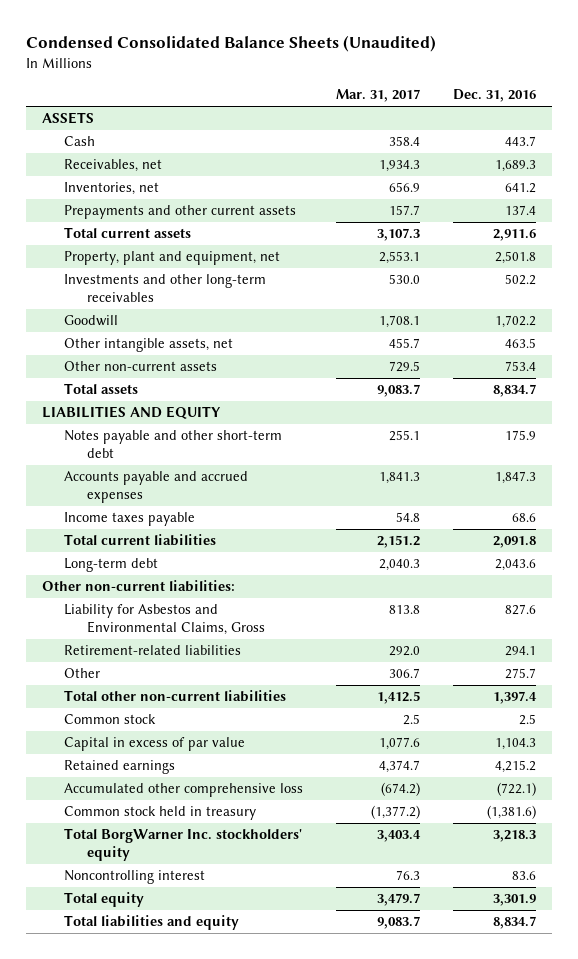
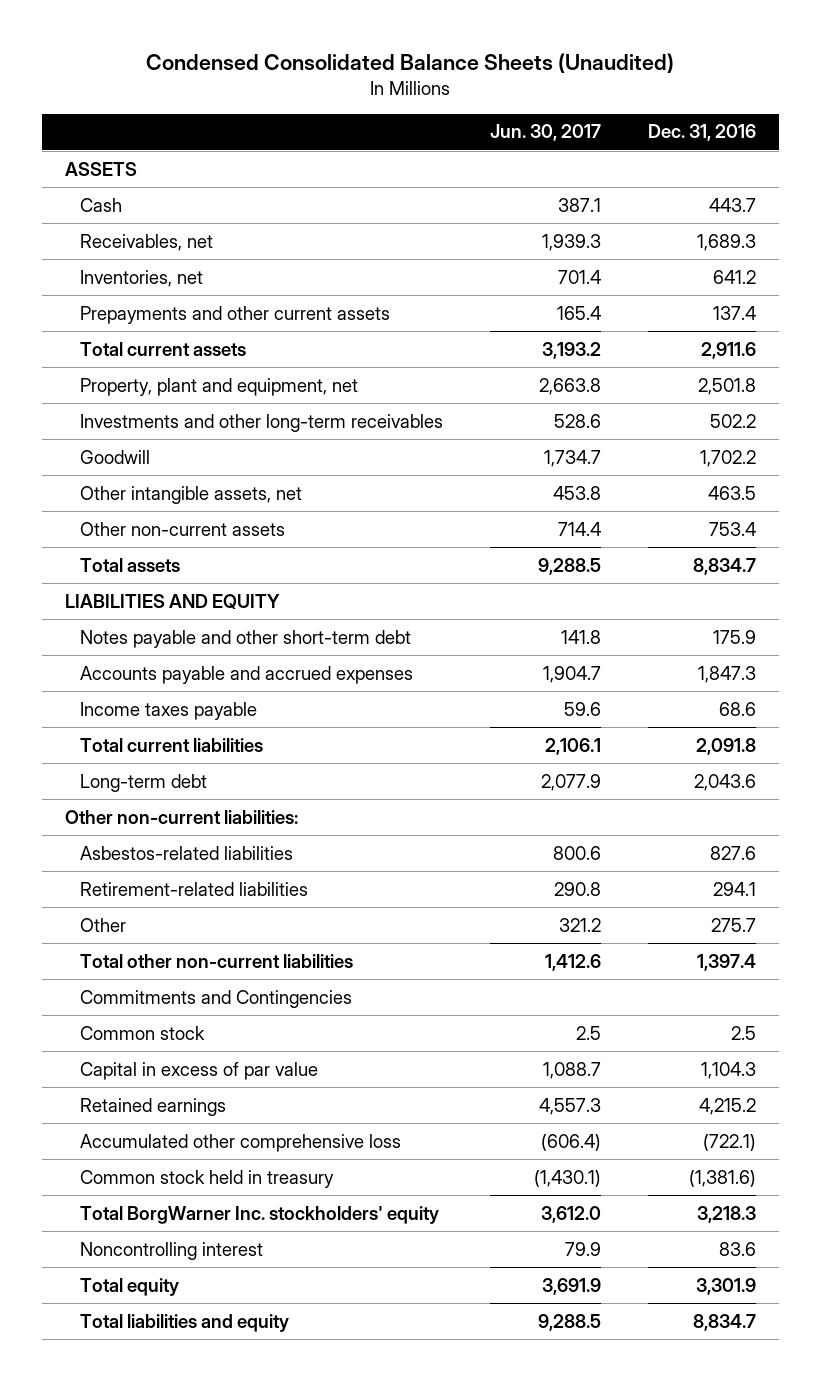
- | Mar. 31, 2017 | Dec. 31, 2016
+ | Jun. 30, 2017 | Dec. 31, 2016
- Liability for Asbestos and Environmental Claims, Gross | 813.8 | 827.6
+ Asbestos-related liabilities | 800.6 | 827.6
+ Commitments and Contingencies

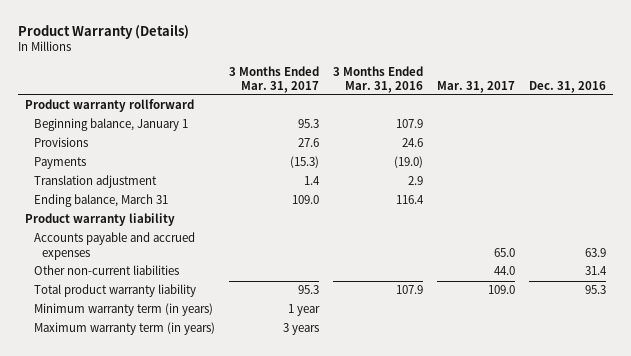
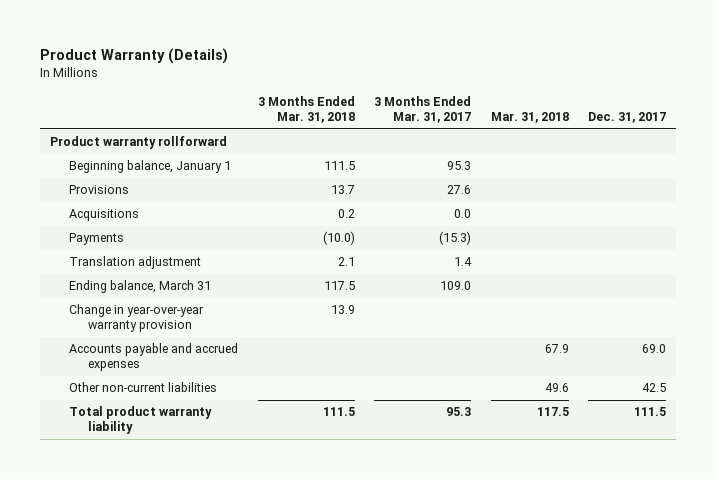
- | 3 Months Ended Mar. 31, 2017 | 3 Months Ended Mar. 31, 2016 | Mar. 31, 2017 | Dec. 31, 2016
+ | 3 Months Ended Mar. 31, 2018 | 3 Months Ended Mar. 31, 2017 | Mar. 31, 2018 | Dec. 31, 2017
+ Acquisitions | 0.2 | 0.0 | |
- Product warranty liability
+ Change in year-over-year warranty provision | 13.9 | | |
- Minimum warranty term (in years) | 1 year | | |
- Maximum warranty term (in years) | 3 years | | |

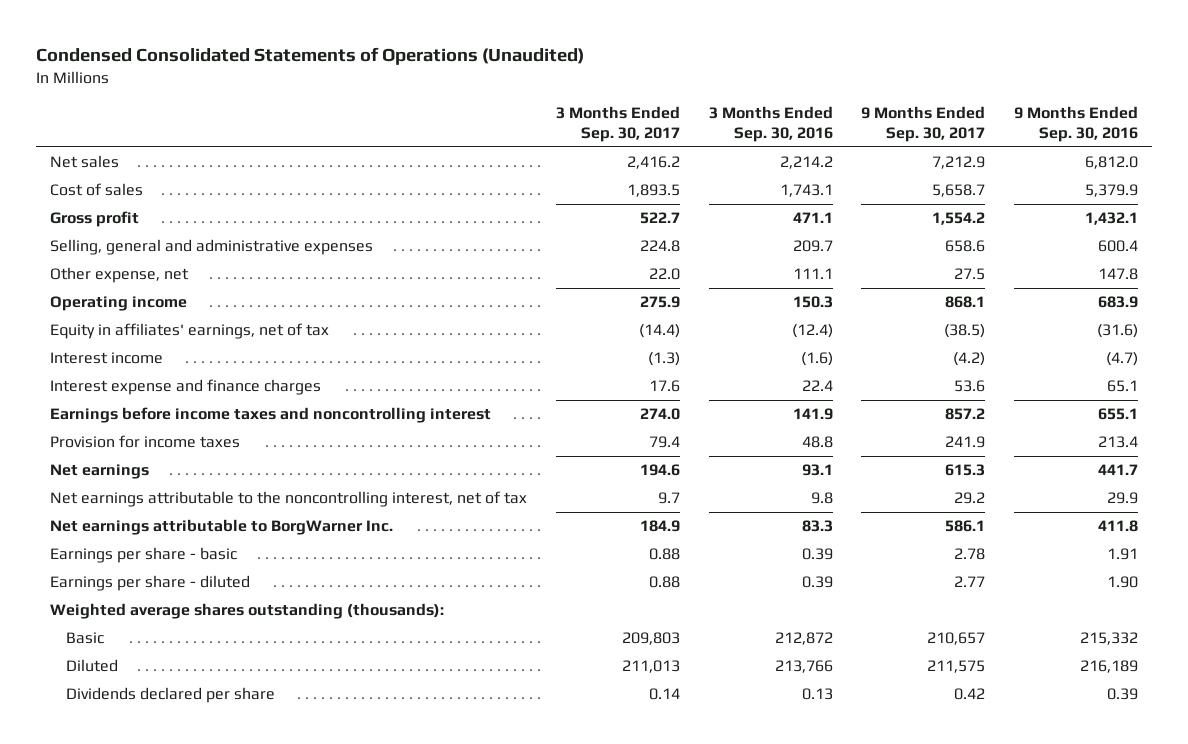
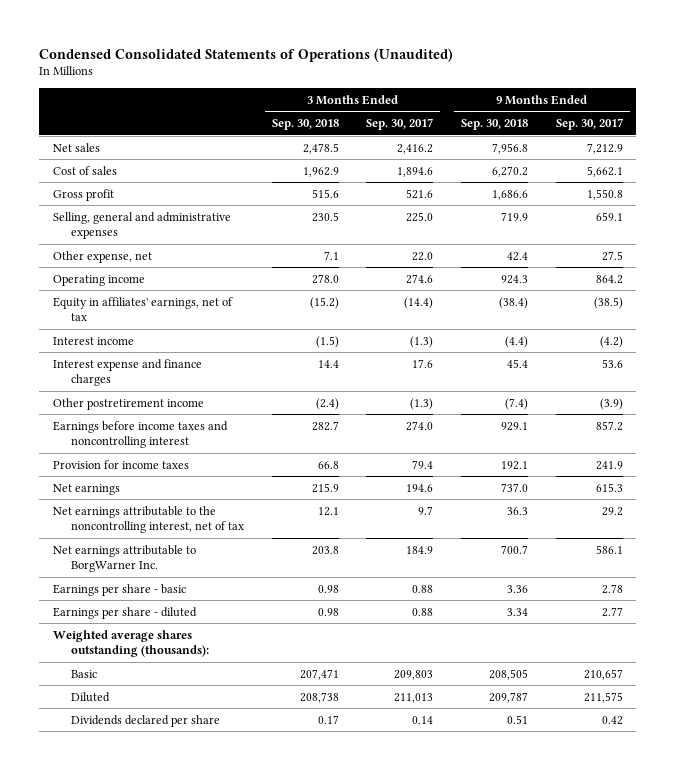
- | 3 Months Ended Sep. 30, 2017 | 3 Months Ended Sep. 30, 2016 | 9 Months Ended Sep. 30, 2017 | 9 Months Ended Sep. 30, 2016
+ | 3 Months Ended Sep. 30, 2018 | 3 Months Ended Sep. 30, 2017 | 9 Months Ended Sep. 30, 2018 | 9 Months Ended Sep. 30, 2017
- Cost of sales | 1,893.5 | 1,743.1 | 5,658.7 | 5,379.9
- Gross profit | 522.7 | 471.1 | 1,554.2 | 1,432.1
- Selling, general and administrative expenses | 224.8 | 209.7 | 658.6 | 600.4
+ Cost of sales | 1,962.9 | 1,894.6 | 6,270.2 | 5,662.1
+ Gross profit | 515.6 | 521.6 | 1,686.6 | 1,550.8
+ Selling, general and administrative expenses | 230.5 | 225.0 | 719.9 | 659.1
- Operating income | 275.9 | 150.3 | 868.1 | 683.9
+ Operating income | 278.0 | 274.6 | 924.3 | 864.2
+ Other postretirement income | (2.4) | (1.3) | (7.4) | (3.9)

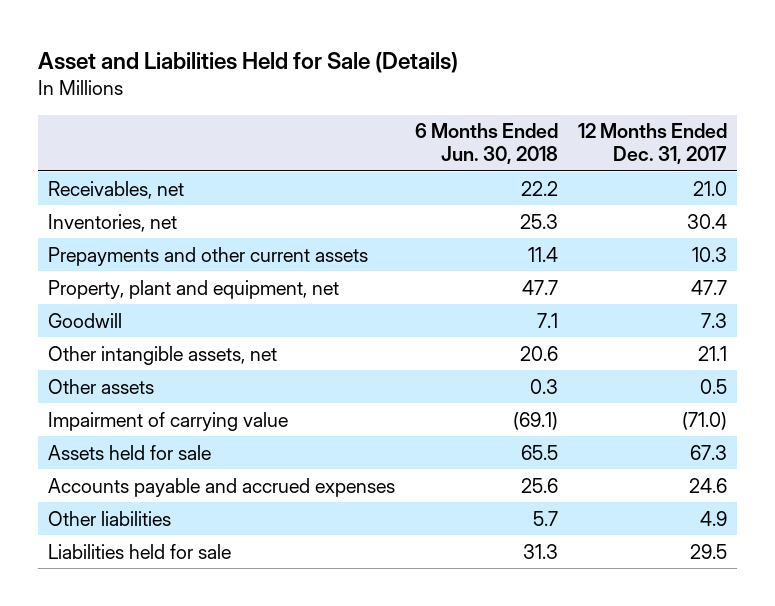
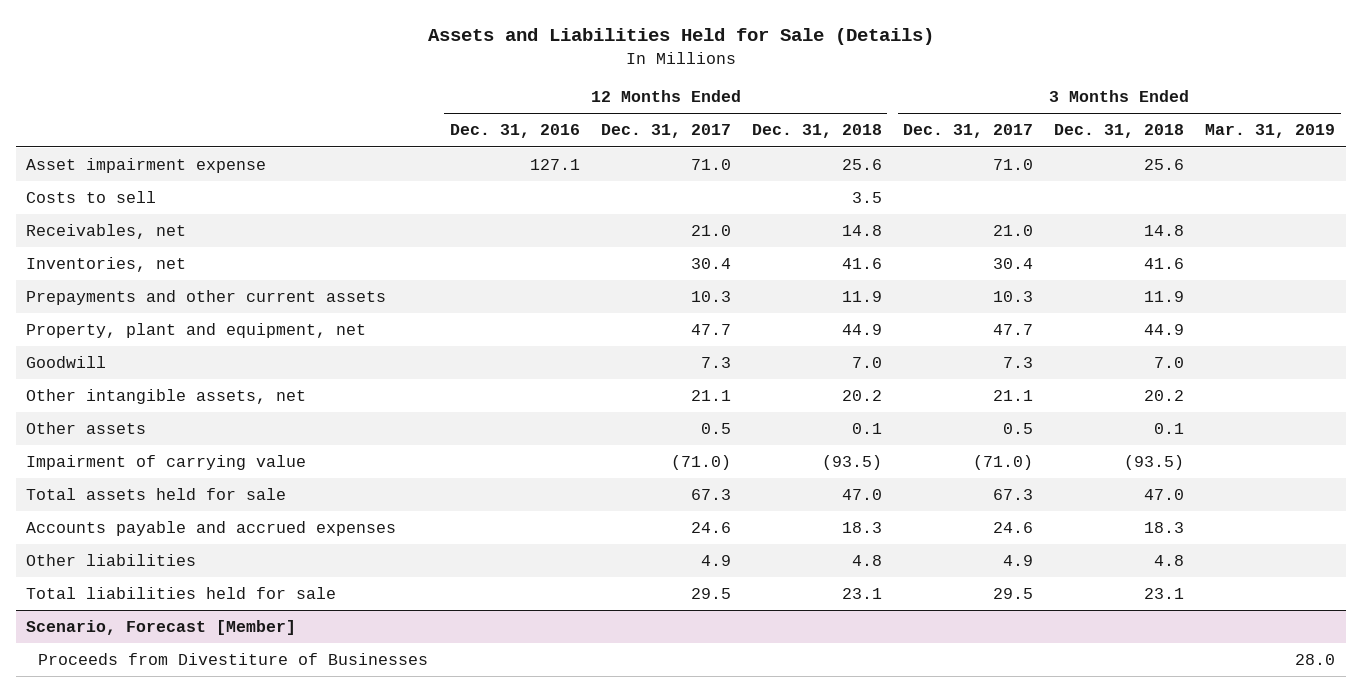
- Asset and Liabilities Held for Sale (Details)
+ Assets and Liabilities Held for Sale (Details)
- | 6 Months Ended Jun. 30, 2018 | 12 Months Ended Dec. 31, 2017
+ | 12 Months Ended Dec. 31, 2016 | 12 Months Ended Dec. 31, 2017 | 12 Months Ended Dec. 31, 2018 | 3 Months Ended Dec. 31, 2017 | 3 Months Ended Dec. 31, 2018 | 3 Months Ended Mar. 31, 2019
+ Asset impairment expense | 127.1 | 71.0 | 25.6 | 71.0 | 25.6 |
+ Costs to sell | | | 3.5 | | |
- Assets held for sale | 65.5 | 67.3
+ Total assets held for sale | | 67.3 | 47.0 | 67.3 | 47.0 |
- Liabilities held for sale | 31.3 | 29.5
+ Total liabilities held for sale | | 29.5 | 23.1 | 29.5 | 23.1 |
+ Scenario, Forecast [Member]
+ Proceeds from Divestiture of Businesses | | | | | | 28.0

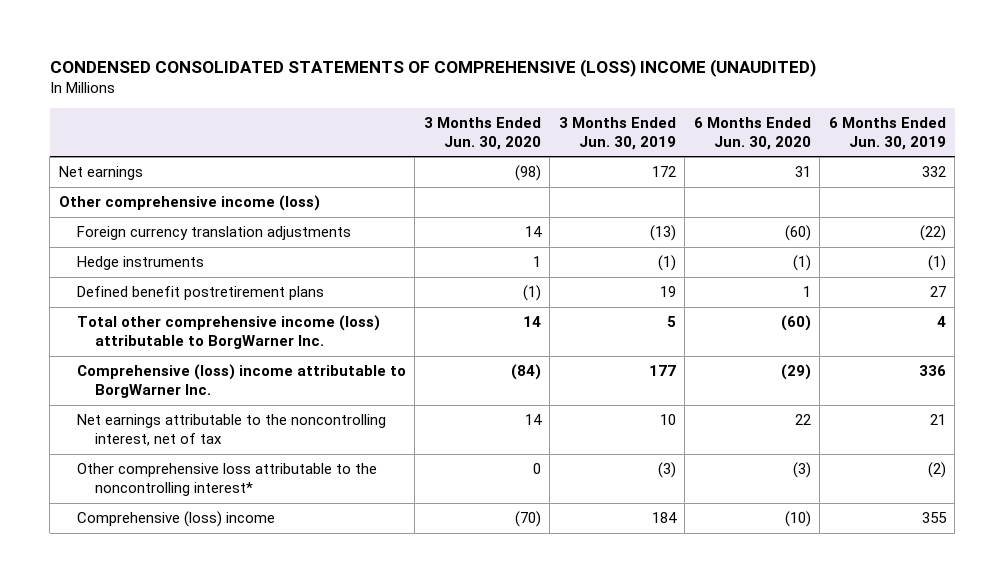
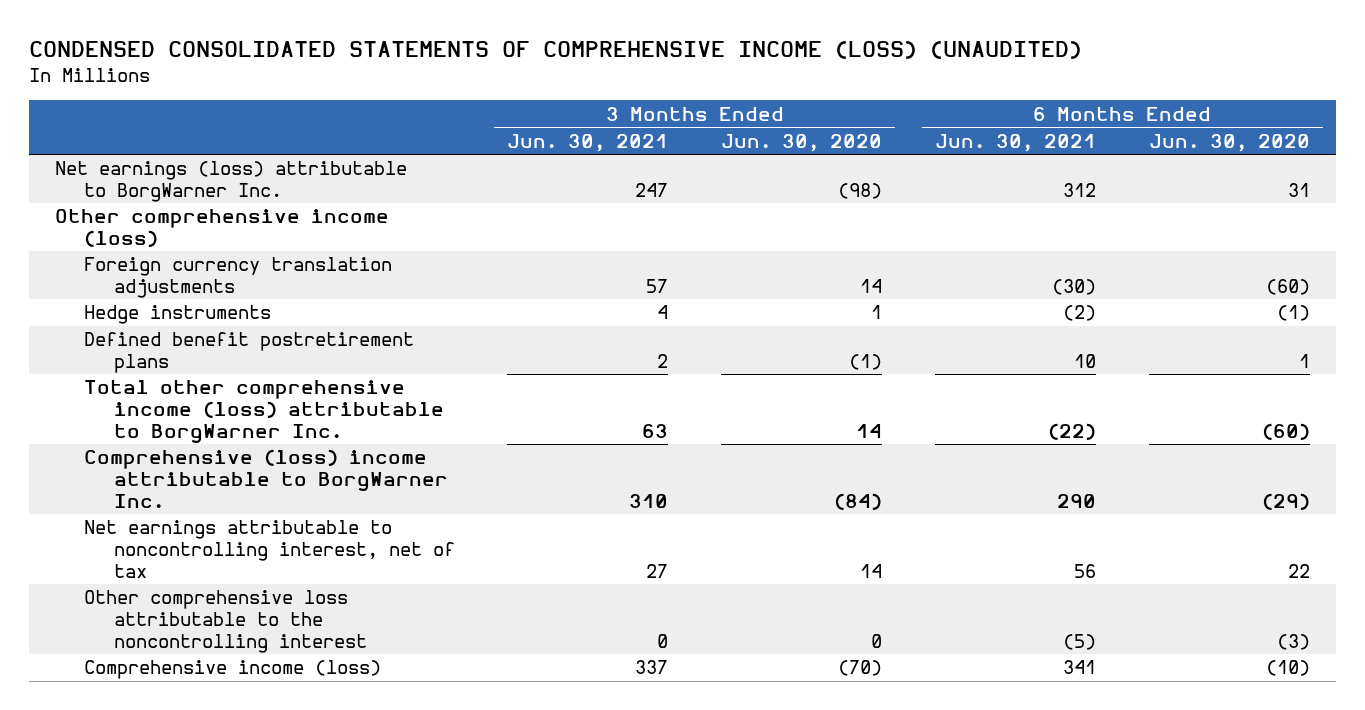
- CONDENSED CONSOLIDATED STATEMENTS OF COMPREHENSIVE (LOSS) INCOME (UNAUDITED)
+ CONDENSED CONSOLIDATED STATEMENTS OF COMPREHENSIVE INCOME (LOSS) (UNAUDITED)
- | 3 Months Ended Jun. 30, 2020 | 3 Months Ended Jun. 30, 2019 | 6 Months Ended Jun. 30, 2020 | 6 Months Ended Jun. 30, 2019
+ | 3 Months Ended Jun. 30, 2021 | 3 Months Ended Jun. 30, 2020 | 6 Months Ended Jun. 30, 2021 | 6 Months Ended Jun. 30, 2020
- Net earnings | (98) | 172 | 31 | 332
+ Net earnings (loss) attributable to BorgWarner Inc. | 247 | (98) | 312 | 31
- Net earnings attributable to the noncontrolling interest, net of tax | 14 | 10 | 22 | 21
- Other comprehensive loss attributable to the noncontrolling interest* | 0 | (3) | (3) | (2)
- Comprehensive (loss) income | (70) | 184 | (10) | 355
+ Net earnings attributable to noncontrolling interest, net of tax | 27 | 14 | 56 | 22
+ Other comprehensive loss attributable to the noncontrolling interest | 0 | 0 | (5) | (3)
+ Comprehensive income (loss) | 337 | (70) | 341 | (10)

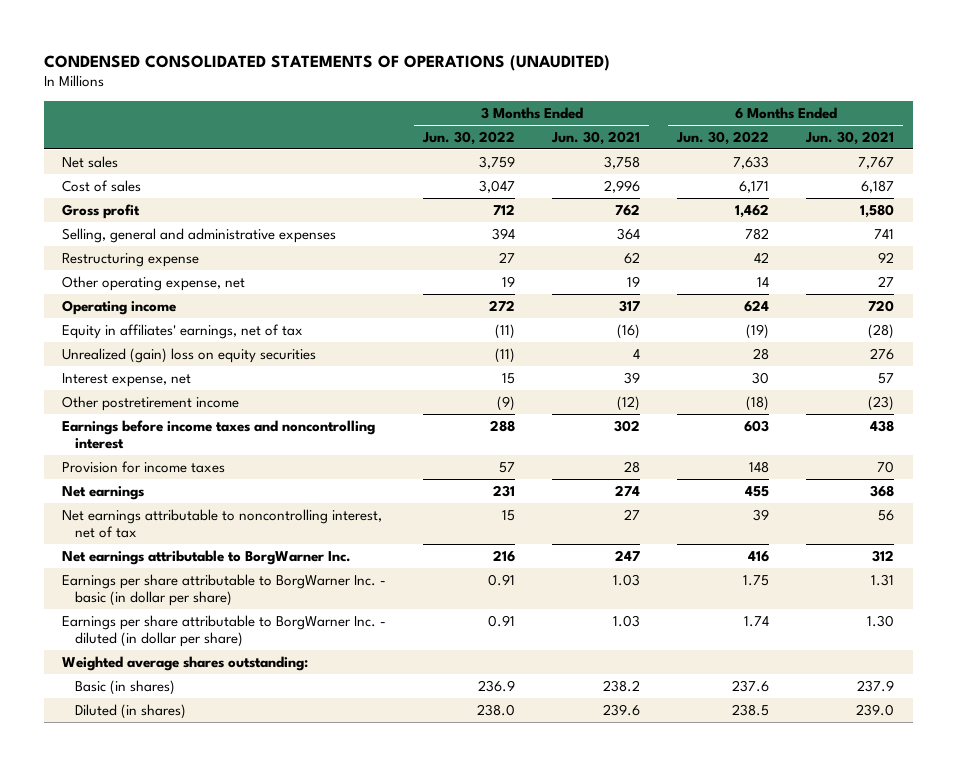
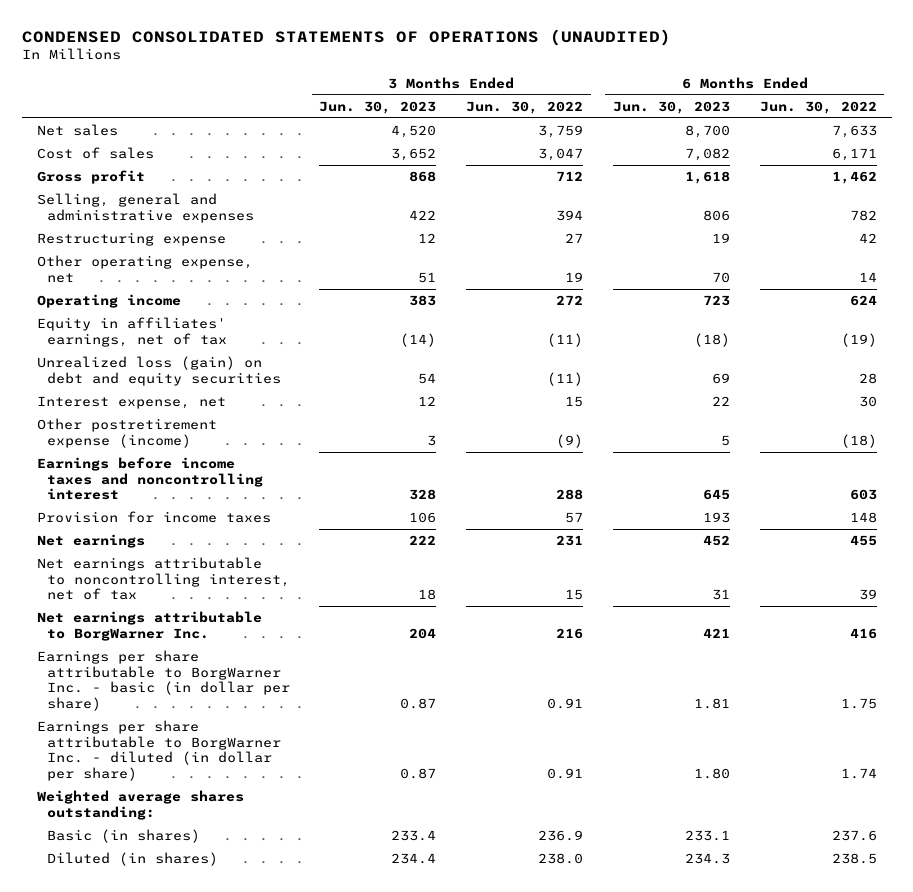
- | 3 Months Ended Jun. 30, 2022 | 3 Months Ended Jun. 30, 2021 | 6 Months Ended Jun. 30, 2022 | 6 Months Ended Jun. 30, 2021
+ | 3 Months Ended Jun. 30, 2023 | 3 Months Ended Jun. 30, 2022 | 6 Months Ended Jun. 30, 2023 | 6 Months Ended Jun. 30, 2022
- Unrealized (gain) loss on equity securities | (11) | 4 | 28 | 276
+ Unrealized loss (gain) on debt and equity securities | 54 | (11) | 69 | 28
- Other postretirement income | (9) | (12) | (18) | (23)
+ Other postretirement expense (income) | 3 | (9) | 5 | (18)

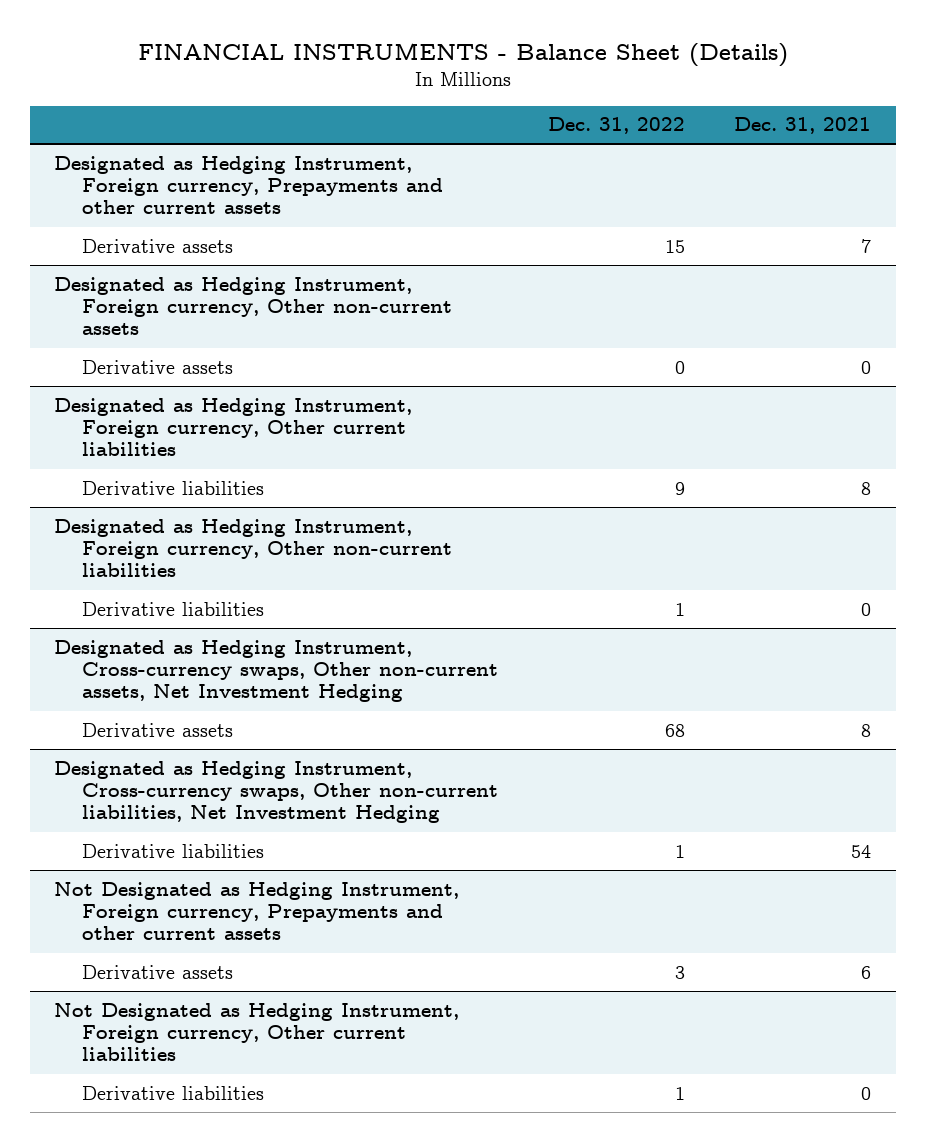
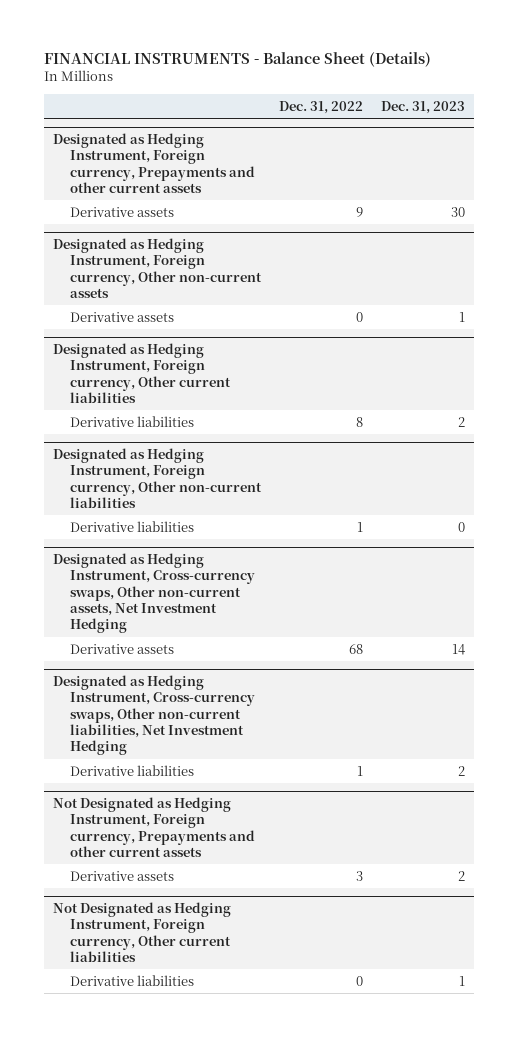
- | Dec. 31, 2022 | Dec. 31, 2021
+ | Dec. 31, 2022 | Dec. 31, 2023
@ Designated as Hedging Instrument, Foreign currency, Prepayments and other current assets
- Derivative assets | 15 | 7
+ Derivative assets | 9 | 30
@ Designated as Hedging Instrument, Foreign currency, Other current liabilities
- Derivative liabilities | 9 | 8
+ Derivative liabilities | 8 | 2
@ Not Designated as Hedging Instrument, Foreign currency, Other current liabilities
- Derivative liabilities | 1 | 0
+ Derivative liabilities | 0 | 1

